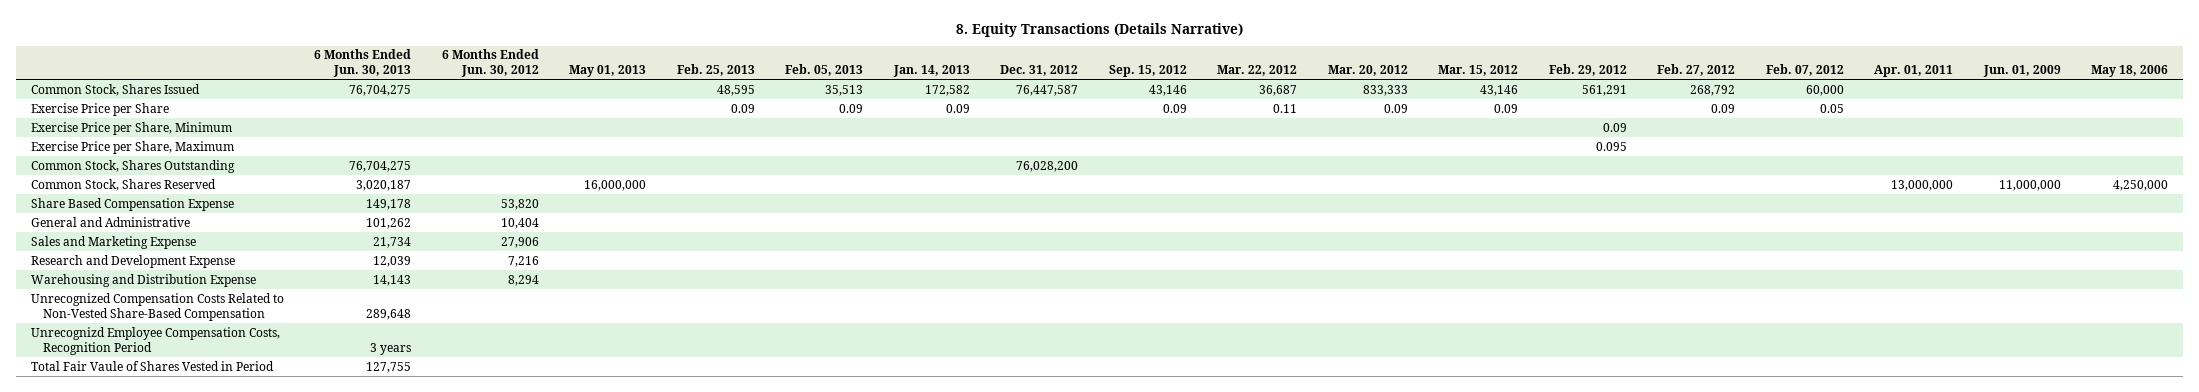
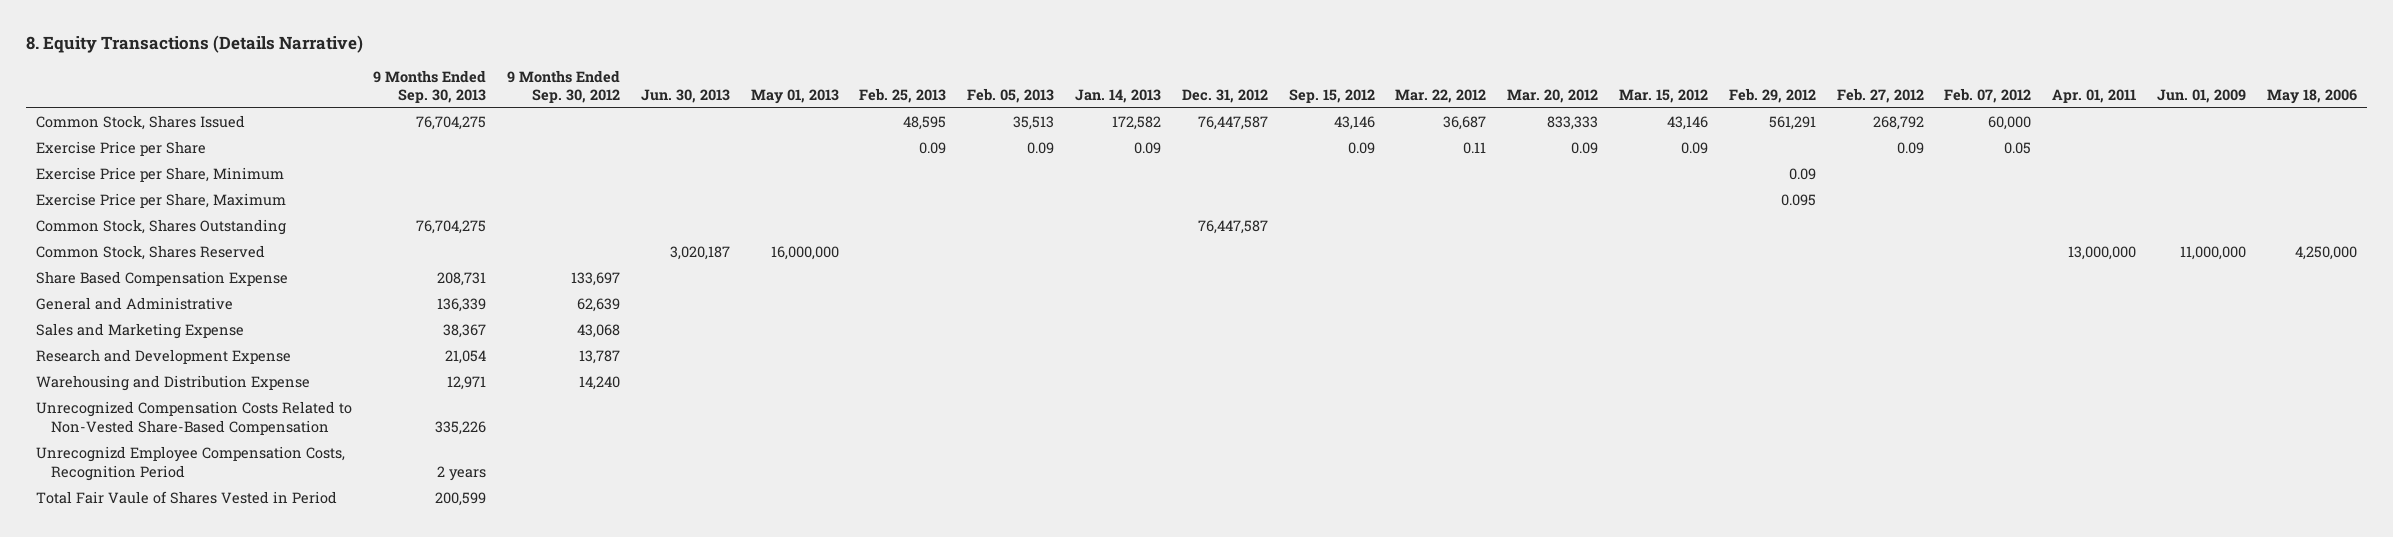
- | 6 Months Ended Jun. 30, 2013 | 6 Months Ended Jun. 30, 2012 | May 01, 2013 | Feb. 25, 2013 | Feb. 05, 2013 | Jan. 14, 2013 | Dec. 31, 2012 | Sep. 15, 2012 | Mar. 22, 2012 | Mar. 20, 2012 | Mar. 15, 2012 | Feb. 29, 2012 | Feb. 27, 2012 | Feb. 07, 2012 | Apr. 01, 2011 | Jun. 01, 2009 | May 18, 2006
+ | 9 Months Ended Sep. 30, 2013 | 9 Months Ended Sep. 30, 2012 | Jun. 30, 2013 | May 01, 2013 | Feb. 25, 2013 | Feb. 05, 2013 | Jan. 14, 2013 | Dec. 31, 2012 | Sep. 15, 2012 | Mar. 22, 2012 | Mar. 20, 2012 | Mar. 15, 2012 | Feb. 29, 2012 | Feb. 27, 2012 | Feb. 07, 2012 | Apr. 01, 2011 | Jun. 01, 2009 | May 18, 2006
- Common Stock, Shares Outstanding | 76,704,275 | | | | | | 76,028,200 | | | | | | | | | |
+ Common Stock, Shares Outstanding | 76,704,275 | | | | | | | 76,447,587 | | | | | | | | | |

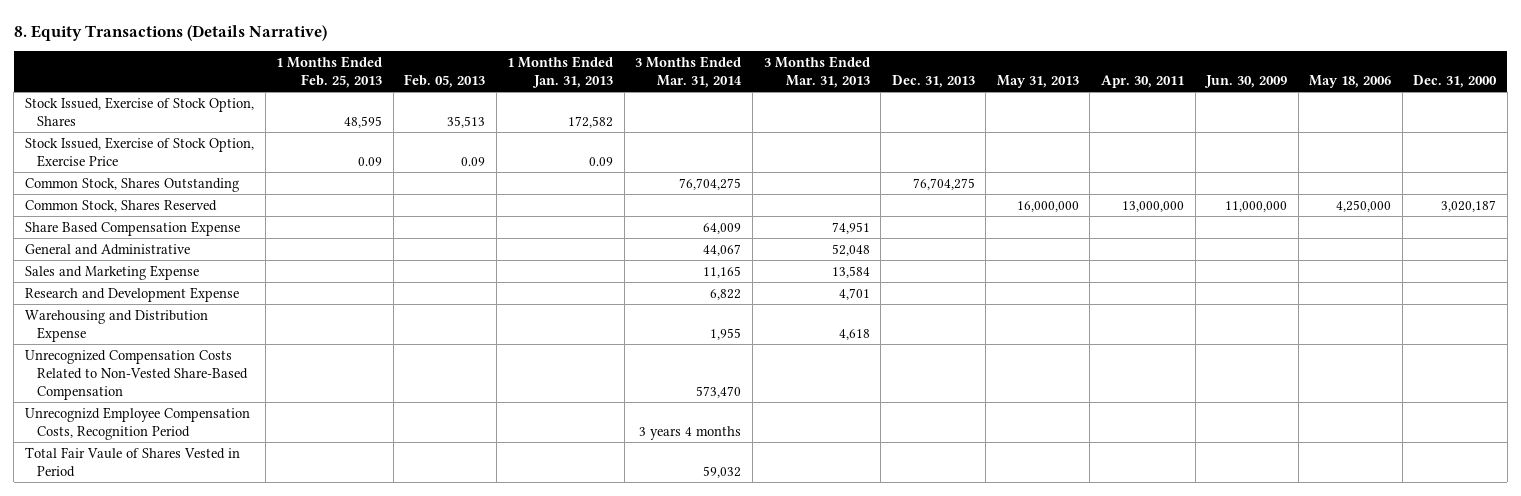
- | 9 Months Ended Sep. 30, 2013 | 9 Months Ended Sep. 30, 2012 | Jun. 30, 2013 | May 01, 2013 | Feb. 25, 2013 | Feb. 05, 2013 | Jan. 14, 2013 | Dec. 31, 2012 | Sep. 15, 2012 | Mar. 22, 2012 | Mar. 20, 2012 | Mar. 15, 2012 | Feb. 29, 2012 | Feb. 27, 2012 | Feb. 07, 2012 | Apr. 01, 2011 | Jun. 01, 2009 | May 18, 2006
+ | 1 Months Ended Feb. 25, 2013 | Feb. 05, 2013 | 1 Months Ended Jan. 31, 2013 | 3 Months Ended Mar. 31, 2014 | 3 Months Ended Mar. 31, 2013 | Dec. 31, 2013 | May 31, 2013 | Apr. 30, 2011 | Jun. 30, 2009 | May 18, 2006 | Dec. 31, 2000
- Common Stock, Shares Issued | 76,704,275 | | | | 48,595 | 35,513 | 172,582 | 76,447,587 | 43,146 | 36,687 | 833,333 | 43,146 | 561,291 | 268,792 | 60,000 | | |
- Exercise Price per Share | | | | | 0.09 | 0.09 | 0.09 | | 0.09 | 0.11 | 0.09 | 0.09 | | 0.09 | 0.05 | | |
- Exercise Price per Share, Minimum | | | | | | | | | | | | | 0.09 | | | | |
- Exercise Price per Share, Maximum | | | | | | | | | | | | | 0.095 | | | | |
+ Stock Issued, Exercise of Stock Option, Shares | 48,595 | 35,513 | 172,582 | | | | | | | |
+ Stock Issued, Exercise of Stock Option, Exercise Price | 0.09 | 0.09 | 0.09 | | | | | | | |

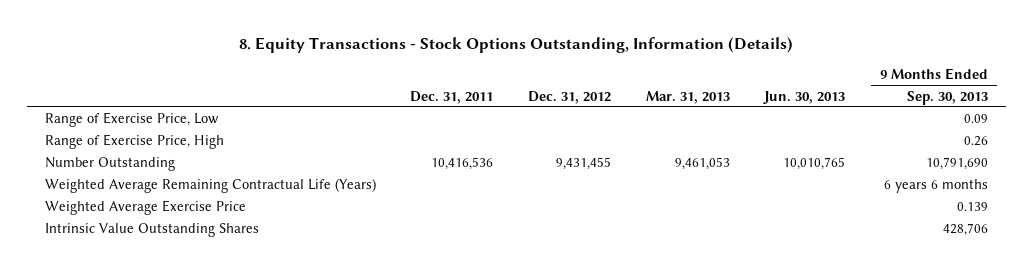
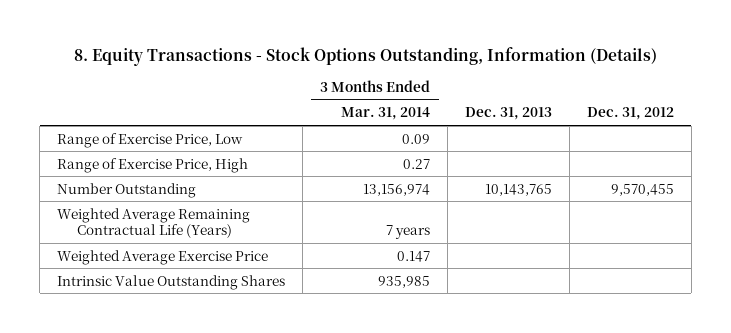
- | Dec. 31, 2011 | Dec. 31, 2012 | Mar. 31, 2013 | Jun. 30, 2013 | 9 Months Ended Sep. 30, 2013
+ | 3 Months Ended Mar. 31, 2014 | Dec. 31, 2013 | Dec. 31, 2012
- Number Outstanding | 10,416,536 | 9,431,455 | 9,461,053 | 10,010,765 | 10,791,690
+ Number Outstanding | 13,156,974 | 10,143,765 | 9,570,455

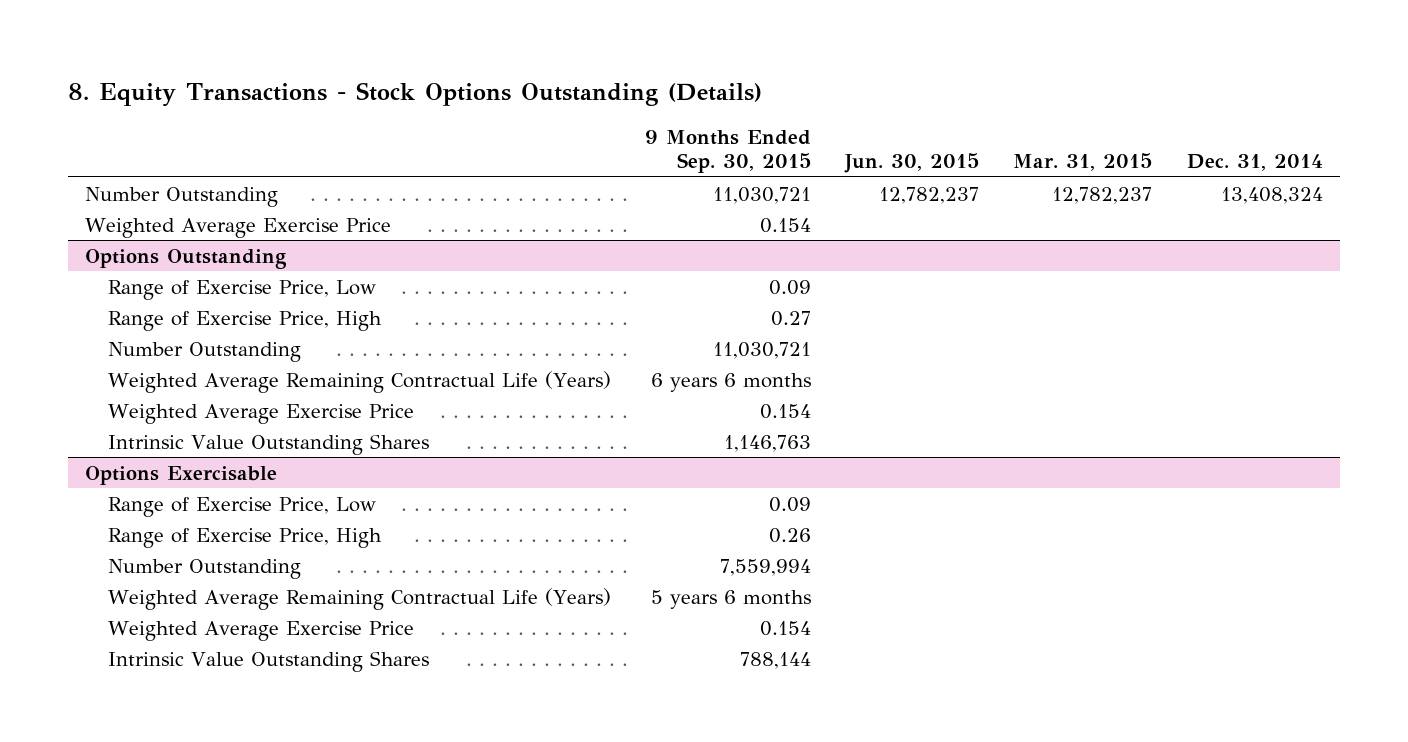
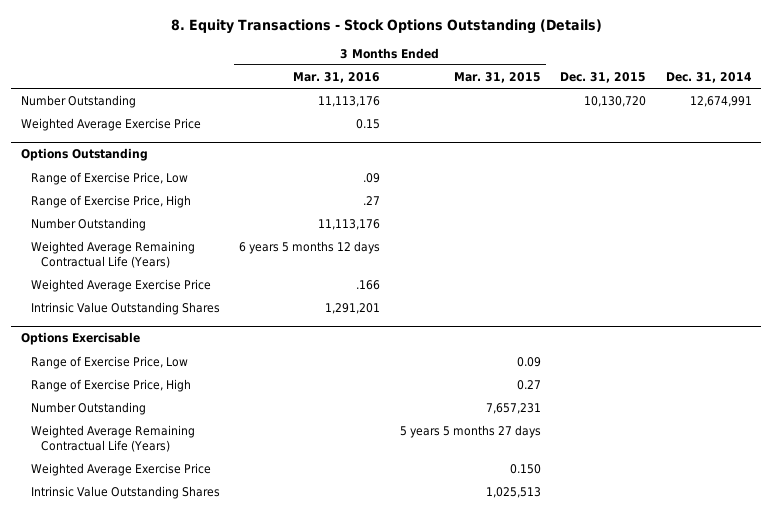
- | 9 Months Ended Sep. 30, 2015 | Jun. 30, 2015 | Mar. 31, 2015 | Dec. 31, 2014
+ | 3 Months Ended Mar. 31, 2016 | 3 Months Ended Mar. 31, 2015 | Dec. 31, 2015 | Dec. 31, 2014
- Number Outstanding | 11,030,721 | 12,782,237 | 12,782,237 | 13,408,324
+ Number Outstanding | 11,113,176 | | 10,130,720 | 12,674,991

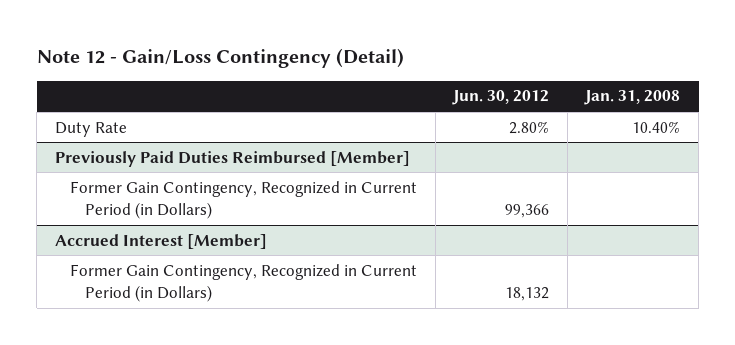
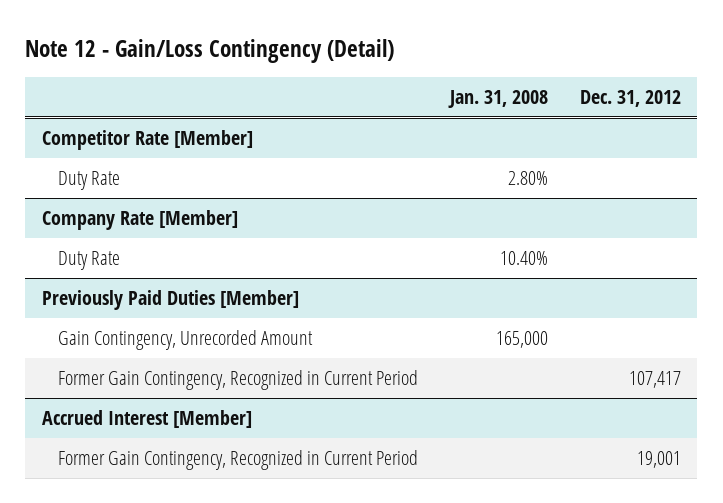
- | Jun. 30, 2012 | Jan. 31, 2008
+ | Jan. 31, 2008 | Dec. 31, 2012
+ Competitor Rate [Member]
+ Duty Rate | 2.80% |
+ Company Rate [Member]
- Previously Paid Duties Reimbursed [Member]
- Former Gain Contingency, Recognized in Current Period (in Dollars) | 99,366 |
+ Previously Paid Duties [Member]
+ Gain Contingency, Unrecorded Amount | 165,000 |
+ Former Gain Contingency, Recognized in Current Period | | 107,417
@ Accrued Interest [Member]
- Former Gain Contingency, Recognized in Current Period (in Dollars) | 18,132 |
+ Former Gain Contingency, Recognized in Current Period | | 19,001

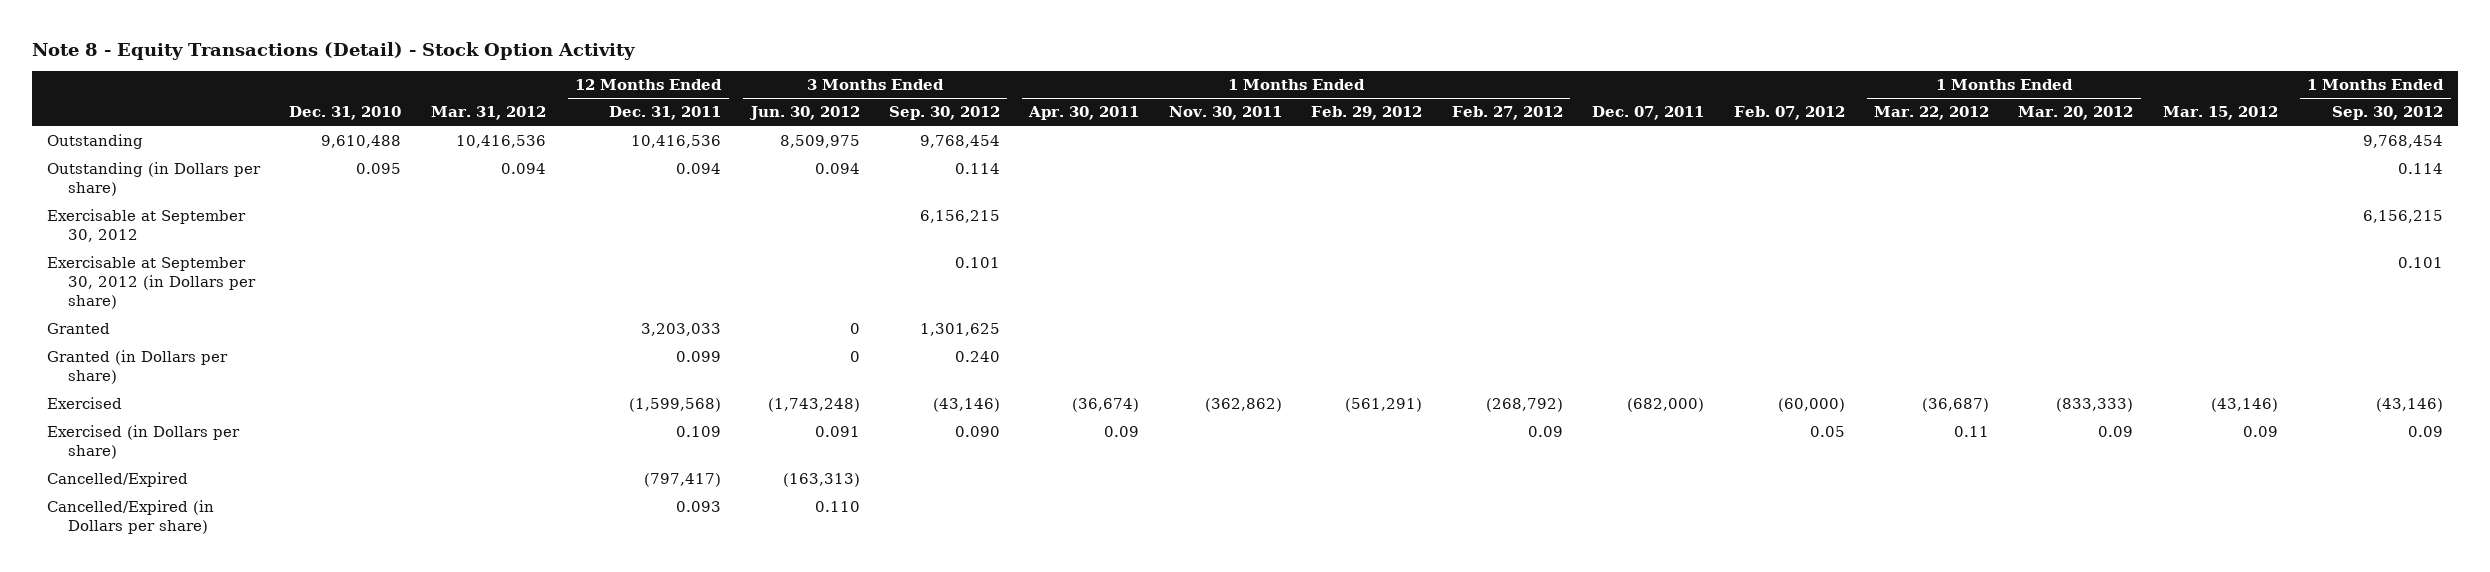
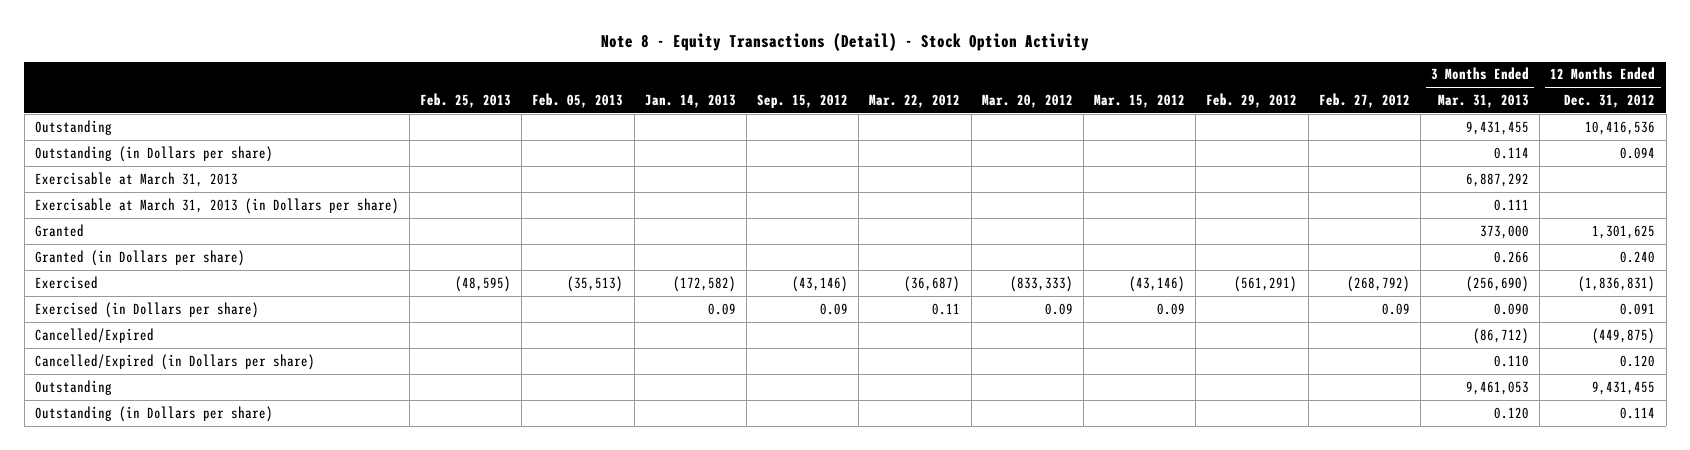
- | Dec. 31, 2010 | Mar. 31, 2012 | 12 Months Ended Dec. 31, 2011 | 3 Months Ended Jun. 30, 2012 | 3 Months Ended Sep. 30, 2012 | 1 Months Ended Apr. 30, 2011 | 1 Months Ended Nov. 30, 2011 | 1 Months Ended Feb. 29, 2012 | 1 Months Ended Feb. 27, 2012 | Dec. 07, 2011 | Feb. 07, 2012 | 1 Months Ended Mar. 22, 2012 | 1 Months Ended Mar. 20, 2012 | Mar. 15, 2012 | 1 Months Ended Sep. 30, 2012
+ | Feb. 25, 2013 | Feb. 05, 2013 | Jan. 14, 2013 | Sep. 15, 2012 | Mar. 22, 2012 | Mar. 20, 2012 | Mar. 15, 2012 | Feb. 29, 2012 | Feb. 27, 2012 | 3 Months Ended Mar. 31, 2013 | 12 Months Ended Dec. 31, 2012
- Exercisable at September 30, 2012 | | | | | 6,156,215 | | | | | | | | | | 6,156,215
- Exercisable at September 30, 2012 (in Dollars per share) | | | | | 0.101 | | | | | | | | | | 0.101
+ Exercisable at March 31, 2013 | | | | | | | | | | 6,887,292 |
+ Exercisable at March 31, 2013 (in Dollars per share) | | | | | | | | | | 0.111 |
+ Outstanding | | | | | | | | | | 9,461,053 | 9,431,455
+ Outstanding (in Dollars per share) | | | | | | | | | | 0.120 | 0.114

